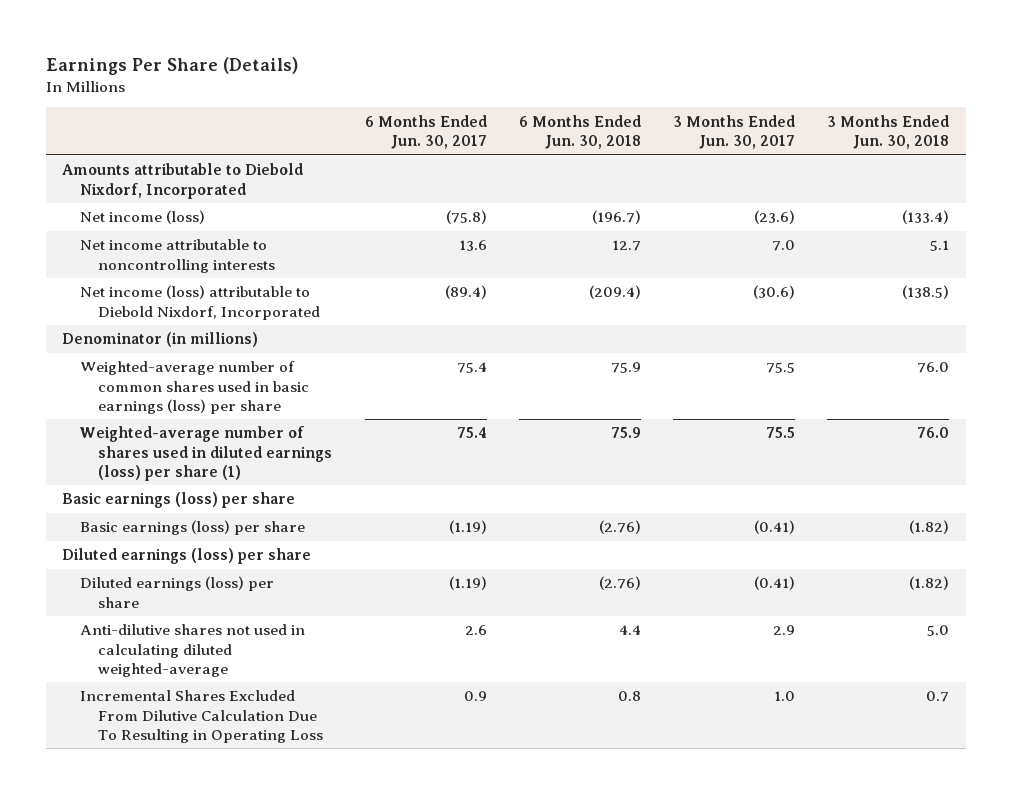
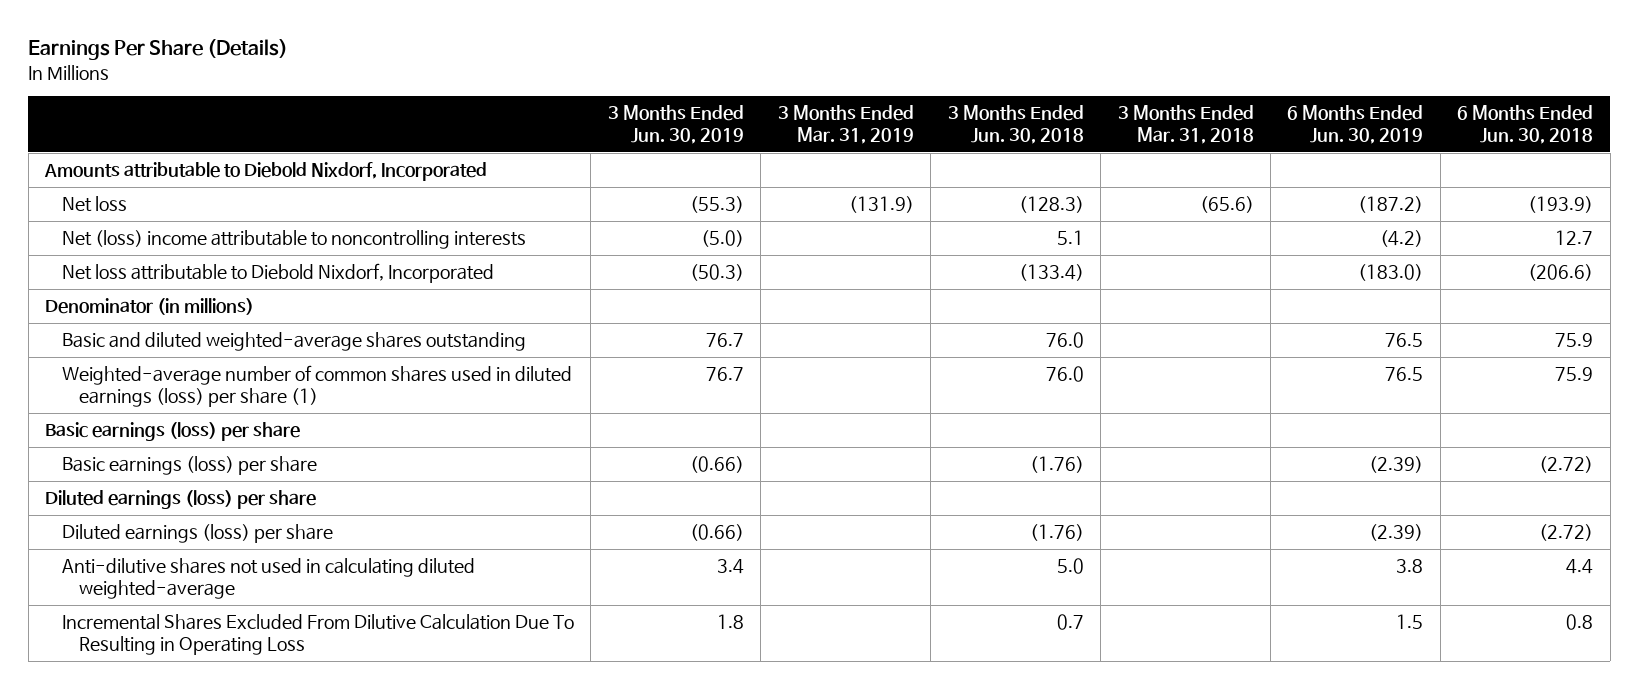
- | 6 Months Ended Jun. 30, 2017 | 6 Months Ended Jun. 30, 2018 | 3 Months Ended Jun. 30, 2017 | 3 Months Ended Jun. 30, 2018
+ | 3 Months Ended Jun. 30, 2019 | 3 Months Ended Mar. 31, 2019 | 3 Months Ended Jun. 30, 2018 | 3 Months Ended Mar. 31, 2018 | 6 Months Ended Jun. 30, 2019 | 6 Months Ended Jun. 30, 2018
- Net income (loss) | (75.8) | (196.7) | (23.6) | (133.4)
- Net income attributable to noncontrolling interests | 13.6 | 12.7 | 7.0 | 5.1
- Net income (loss) attributable to Diebold Nixdorf, Incorporated | (89.4) | (209.4) | (30.6) | (138.5)
+ Net loss | (55.3) | (131.9) | (128.3) | (65.6) | (187.2) | (193.9)
+ Net (loss) income attributable to noncontrolling interests | (5.0) | | 5.1 | | (4.2) | 12.7
+ Net loss attributable to Diebold Nixdorf, Incorporated | (50.3) | | (133.4) | | (183.0) | (206.6)
- Weighted-average number of common shares used in basic earnings (loss) per share | 75.4 | 75.9 | 75.5 | 76.0
- Weighted-average number of shares used in diluted earnings (loss) per share (1) | 75.4 | 75.9 | 75.5 | 76.0
+ Basic and diluted weighted-average shares outstanding | 76.7 | | 76.0 | | 76.5 | 75.9
+ Weighted-average number of common shares used in diluted earnings (loss) per share (1) | 76.7 | | 76.0 | | 76.5 | 75.9
- Basic earnings (loss) per share | (1.19) | (2.76) | (0.41) | (1.82)
+ Basic earnings (loss) per share | (0.66) | | (1.76) | | (2.39) | (2.72)
- Diluted earnings (loss) per share | (1.19) | (2.76) | (0.41) | (1.82)
+ Diluted earnings (loss) per share | (0.66) | | (1.76) | | (2.39) | (2.72)

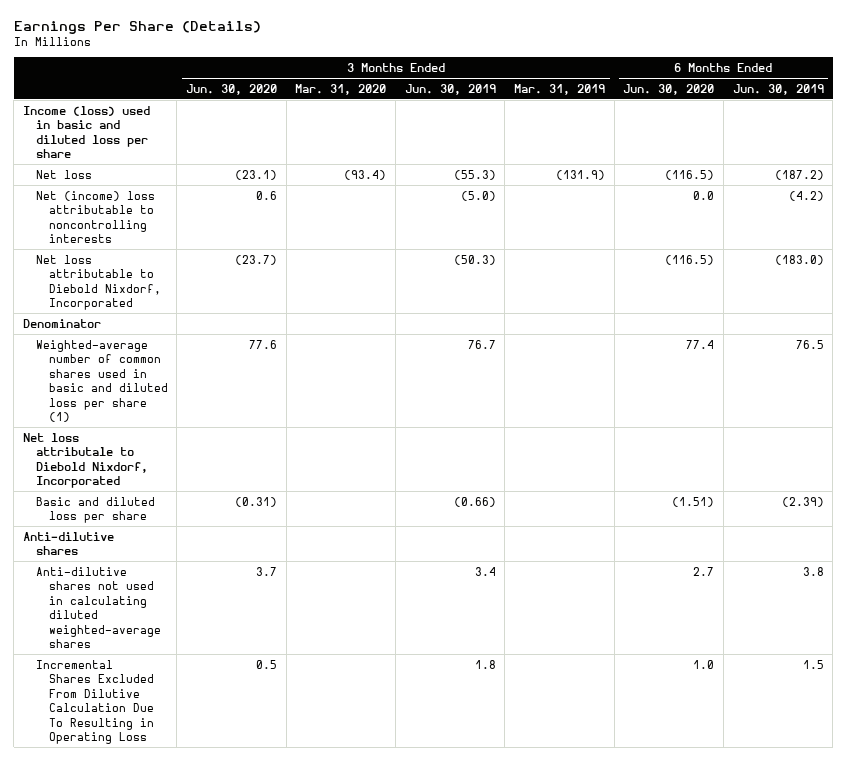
- | 3 Months Ended Jun. 30, 2019 | 3 Months Ended Mar. 31, 2019 | 3 Months Ended Jun. 30, 2018 | 3 Months Ended Mar. 31, 2018 | 6 Months Ended Jun. 30, 2019 | 6 Months Ended Jun. 30, 2018
+ | 3 Months Ended Jun. 30, 2020 | 3 Months Ended Mar. 31, 2020 | 3 Months Ended Jun. 30, 2019 | 3 Months Ended Mar. 31, 2019 | 6 Months Ended Jun. 30, 2020 | 6 Months Ended Jun. 30, 2019
- Amounts attributable to Diebold Nixdorf, Incorporated
+ Income (loss) used in basic and diluted loss per share
- Net (loss) income attributable to noncontrolling interests | (5.0) | | 5.1 | | (4.2) | 12.7
+ Net (income) loss attributable to noncontrolling interests | 0.6 | | (5.0) | | 0.0 | (4.2)
- Denominator (in millions)
- Basic and diluted weighted-average shares outstanding | 76.7 | | 76.0 | | 76.5 | 75.9
- Weighted-average number of common shares used in diluted earnings (loss) per share (1) | 76.7 | | 76.0 | | 76.5 | 75.9
- Basic earnings (loss) per share
- Basic earnings (loss) per share | (0.66) | | (1.76) | | (2.39) | (2.72)
- Diluted earnings (loss) per share
- Diluted earnings (loss) per share | (0.66) | | (1.76) | | (2.39) | (2.72)
- Anti-dilutive shares not used in calculating diluted weighted-average | 3.4 | | 5.0 | | 3.8 | 4.4
+ Denominator
+ Weighted-average number of common shares used in basic and diluted loss per share (1) | 77.6 | | 76.7 | | 77.4 | 76.5
+ Net loss attributale to Diebold Nixdorf, Incorporated
+ Basic and diluted loss per share | (0.31) | | (0.66) | | (1.51) | (2.39)
+ Anti-dilutive shares
+ Anti-dilutive shares not used in calculating diluted weighted-average shares | 3.7 | | 3.4 | | 2.7 | 3.8

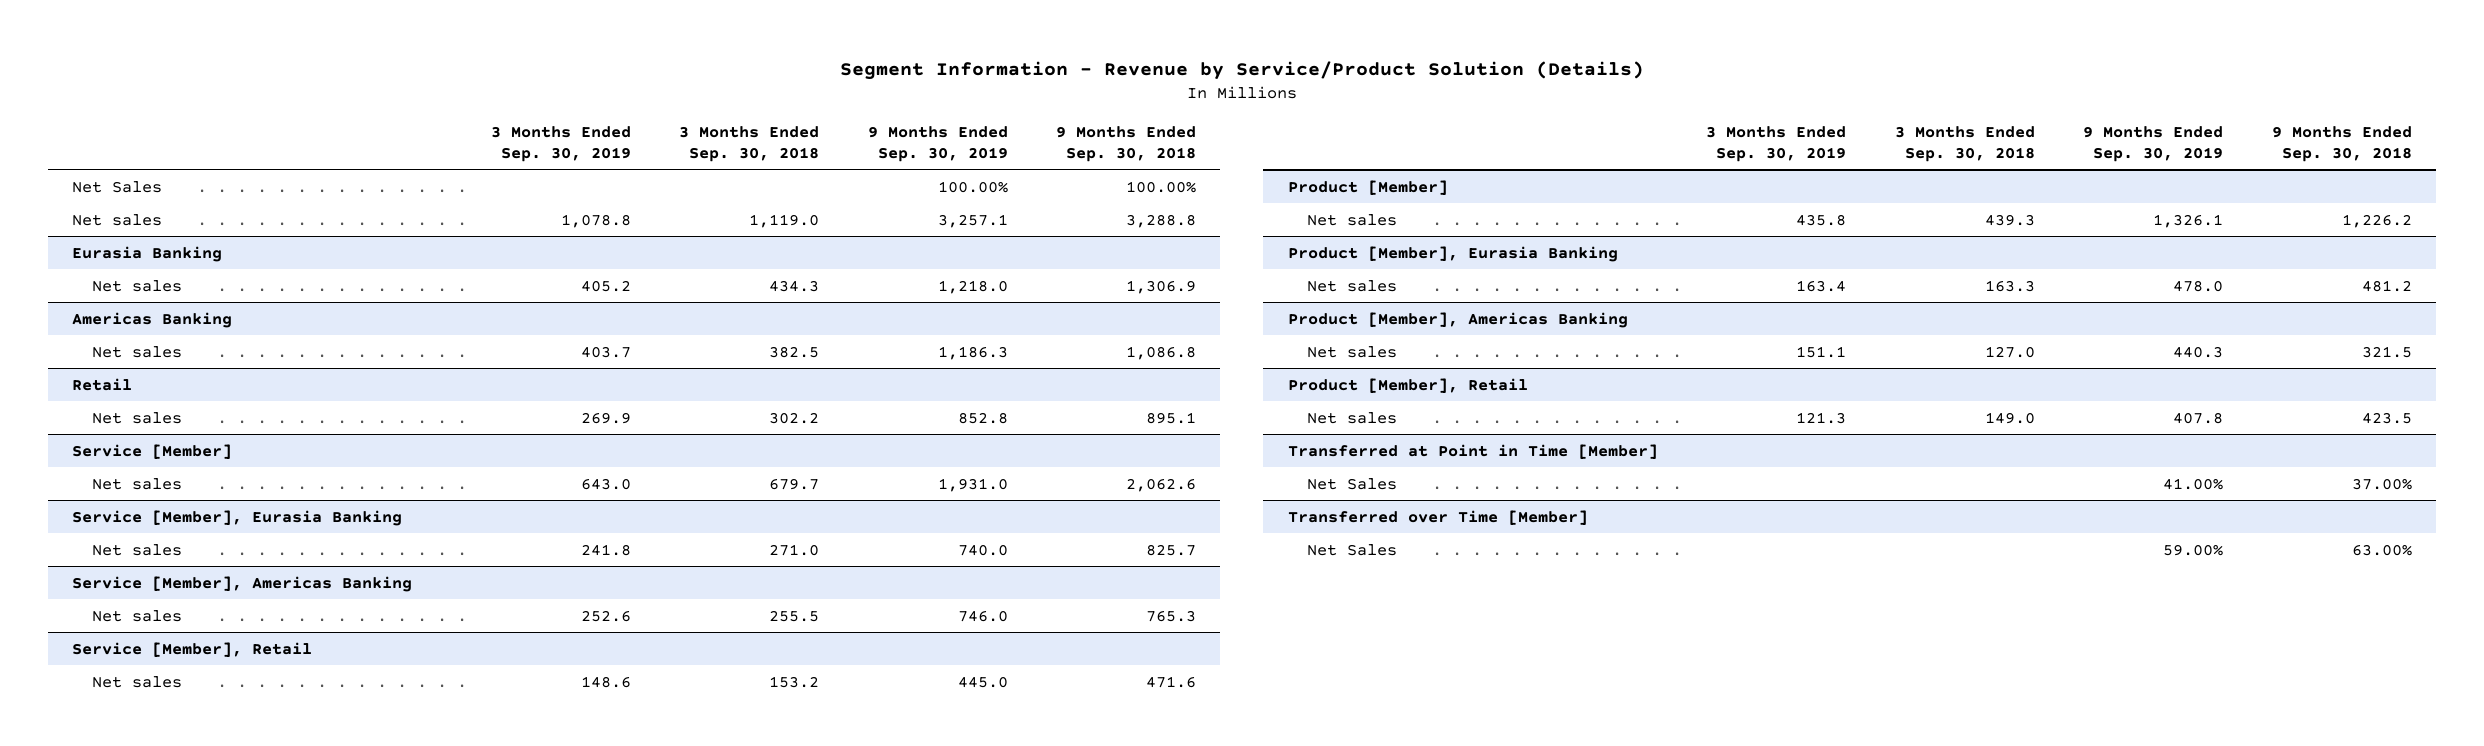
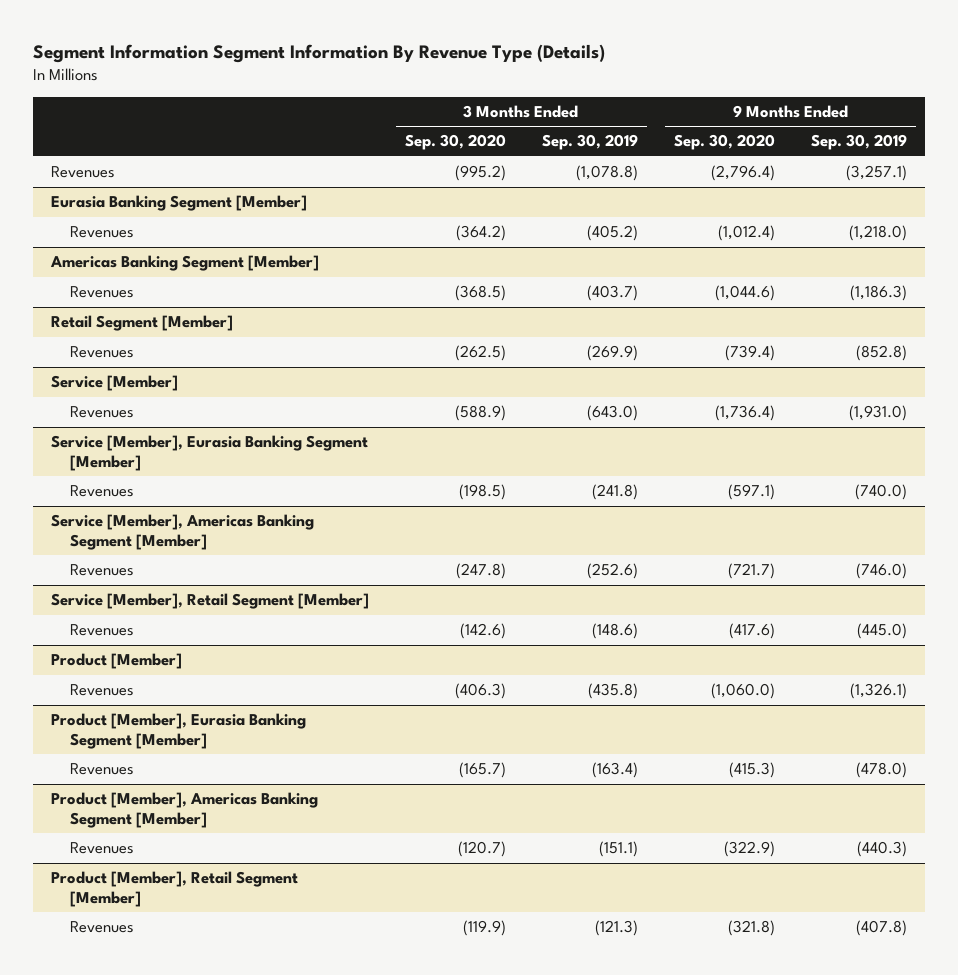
- Segment Information - Revenue by Service/Product Solution (Details)
+ Segment Information Segment Information By Revenue Type (Details)
- | 3 Months Ended Sep. 30, 2019 | 3 Months Ended Sep. 30, 2018 | 9 Months Ended Sep. 30, 2019 | 9 Months Ended Sep. 30, 2018
+ | 3 Months Ended Sep. 30, 2020 | 3 Months Ended Sep. 30, 2019 | 9 Months Ended Sep. 30, 2020 | 9 Months Ended Sep. 30, 2019
- Net Sales | | | 100.00% | 100.00%
- Net sales | 1,078.8 | 1,119.0 | 3,257.1 | 3,288.8
- Eurasia Banking
- Net sales | 405.2 | 434.3 | 1,218.0 | 1,306.9
- Americas Banking
- Net sales | 403.7 | 382.5 | 1,186.3 | 1,086.8
- Retail
- Net sales | 269.9 | 302.2 | 852.8 | 895.1
+ Revenues | (995.2) | (1,078.8) | (2,796.4) | (3,257.1)
+ Eurasia Banking Segment [Member]
+ Revenues | (364.2) | (405.2) | (1,012.4) | (1,218.0)
+ Americas Banking Segment [Member]
+ Revenues | (368.5) | (403.7) | (1,044.6) | (1,186.3)
+ Retail Segment [Member]
+ Revenues | (262.5) | (269.9) | (739.4) | (852.8)
@ Service [Member]
- Net sales | 643.0 | 679.7 | 1,931.0 | 2,062.6
- Service [Member], Eurasia Banking
- Net sales | 241.8 | 271.0 | 740.0 | 825.7
- Service [Member], Americas Banking
- Net sales | 252.6 | 255.5 | 746.0 | 765.3
- Service [Member], Retail
- Net sales | 148.6 | 153.2 | 445.0 | 471.6
@ Service [Member]
+ Revenues | (588.9) | (643.0) | (1,736.4) | (1,931.0)
+ Service [Member], Eurasia Banking Segment [Member]
+ Revenues | (198.5) | (241.8) | (597.1) | (740.0)
+ Service [Member], Americas Banking Segment [Member]
+ Revenues | (247.8) | (252.6) | (721.7) | (746.0)
+ Service [Member], Retail Segment [Member]
+ Revenues | (142.6) | (148.6) | (417.6) | (445.0)
@ Product [Member]
- Net sales | 435.8 | 439.3 | 1,326.1 | 1,226.2
- Product [Member], Eurasia Banking
- Net sales | 163.4 | 163.3 | 478.0 | 481.2
- Product [Member], Americas Banking
- Net sales | 151.1 | 127.0 | 440.3 | 321.5
- Product [Member], Retail
- Net sales | 121.3 | 149.0 | 407.8 | 423.5
- Transferred at Point in Time [Member]
- Net Sales | | | 41.00% | 37.00%
- Transferred over Time [Member]
- Net Sales | | | 59.00% | 63.00%
@ Product [Member]
+ Revenues | (406.3) | (435.8) | (1,060.0) | (1,326.1)
+ Product [Member], Eurasia Banking Segment [Member]
+ Revenues | (165.7) | (163.4) | (415.3) | (478.0)
+ Product [Member], Americas Banking Segment [Member]
+ Revenues | (120.7) | (151.1) | (322.9) | (440.3)
+ Product [Member], Retail Segment [Member]
+ Revenues | (119.9) | (121.3) | (321.8) | (407.8)

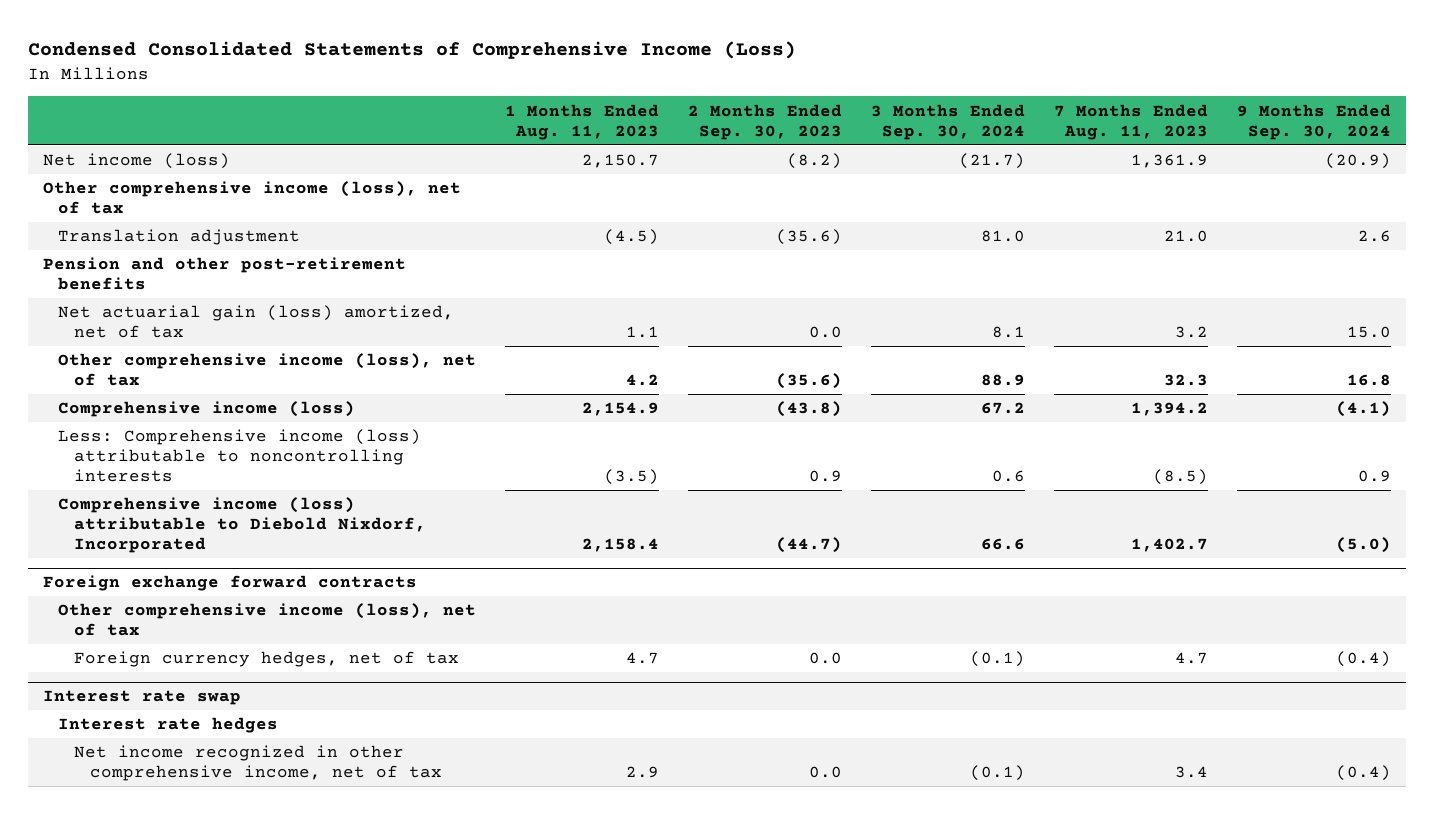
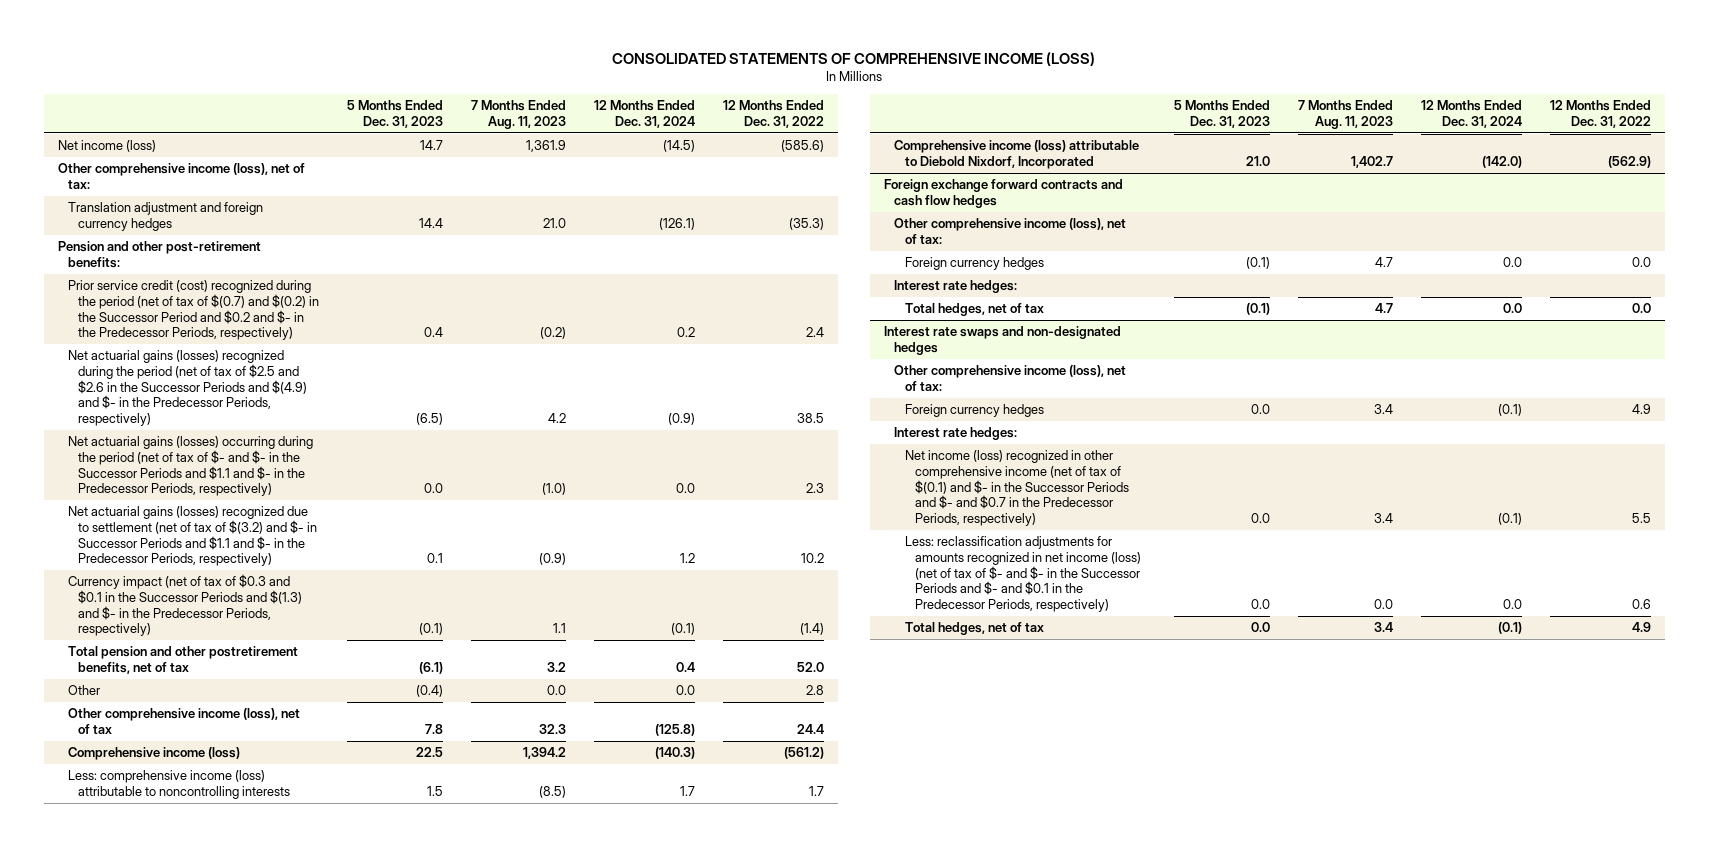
- Condensed Consolidated Statements of Comprehensive Income (Loss)
+ CONSOLIDATED STATEMENTS OF COMPREHENSIVE INCOME (LOSS)
- | 1 Months Ended Aug. 11, 2023 | 2 Months Ended Sep. 30, 2023 | 3 Months Ended Sep. 30, 2024 | 7 Months Ended Aug. 11, 2023 | 9 Months Ended Sep. 30, 2024
+ | 5 Months Ended Dec. 31, 2023 | 7 Months Ended Aug. 11, 2023 | 12 Months Ended Dec. 31, 2024 | 12 Months Ended Dec. 31, 2022
- Other comprehensive income (loss), net of tax
- Translation adjustment | (4.5) | (35.6) | 81.0 | 21.0 | 2.6
- Pension and other post-retirement benefits
- Net actuarial gain (loss) amortized, net of tax | 1.1 | 0.0 | 8.1 | 3.2 | 15.0
+ Other comprehensive income (loss), net of tax:
+ Translation adjustment and foreign currency hedges | 14.4 | 21.0 | (126.1) | (35.3)
+ Pension and other post-retirement benefits:
+ Prior service credit (cost) recognized during the period (net of tax of $(0.7) and $(0.2) in the Successor Period and $0.2 and $- in the Predecessor Periods, respectively) | 0.4 | (0.2) | 0.2 | 2.4
+ Net actuarial gains (losses) recognized during the period (net of tax of $2.5 and $2.6 in the Successor Periods and $(4.9) and $- in the Predecessor Periods, respectively) | (6.5) | 4.2 | (0.9) | 38.5
+ Net actuarial gains (losses) occurring during the period (net of tax of $- and $- in the Successor Periods and $1.1 and $- in the Predecessor Periods, respectively) | 0.0 | (1.0) | 0.0 | 2.3
+ Net actuarial gains (losses) recognized due to settlement (net of tax of $(3.2) and $- in Successor Periods and $1.1 and $- in the Predecessor Periods, respectively) | 0.1 | (0.9) | 1.2 | 10.2
+ Currency impact (net of tax of $0.3 and $0.1 in the Successor Periods and $(1.3) and $- in the Predecessor Periods, respectively) | (0.1) | 1.1 | (0.1) | (1.4)
+ Total pension and other postretirement benefits, net of tax | (6.1) | 3.2 | 0.4 | 52.0
+ Other | (0.4) | 0.0 | 0.0 | 2.8
- Less: Comprehensive income (loss) attributable to noncontrolling interests | (3.5) | 0.9 | 0.6 | (8.5) | 0.9
+ Less: comprehensive income (loss) attributable to noncontrolling interests | 1.5 | (8.5) | 1.7 | 1.7
- Foreign exchange forward contracts
- Other comprehensive income (loss), net of tax
- Foreign currency hedges, net of tax | 4.7 | 0.0 | (0.1) | 4.7 | (0.4)
- Interest rate swap
- Interest rate hedges
- Net income recognized in other comprehensive income, net of tax | 2.9 | 0.0 | (0.1) | 3.4 | (0.4)
+ Foreign exchange forward contracts and cash flow hedges
+ Other comprehensive income (loss), net of tax:
+ Foreign currency hedges | (0.1) | 4.7 | 0.0 | 0.0
+ Interest rate hedges:
+ Total hedges, net of tax | (0.1) | 4.7 | 0.0 | 0.0
+ Interest rate swaps and non-designated hedges
+ Other comprehensive income (loss), net of tax:
+ Foreign currency hedges | 0.0 | 3.4 | (0.1) | 4.9
+ Interest rate hedges:
+ Net income (loss) recognized in other comprehensive income (net of tax of $(0.1) and $- in the Successor Periods and $- and $0.7 in the Predecessor Periods, respectively) | 0.0 | 3.4 | (0.1) | 5.5
+ Less: reclassification adjustments for amounts recognized in net income (loss) (net of tax of $- and $- in the Successor Periods and $- and $0.1 in the Predecessor Periods, respectively) | 0.0 | 0.0 | 0.0 | 0.6
+ Total hedges, net of tax | 0.0 | 3.4 | (0.1) | 4.9

